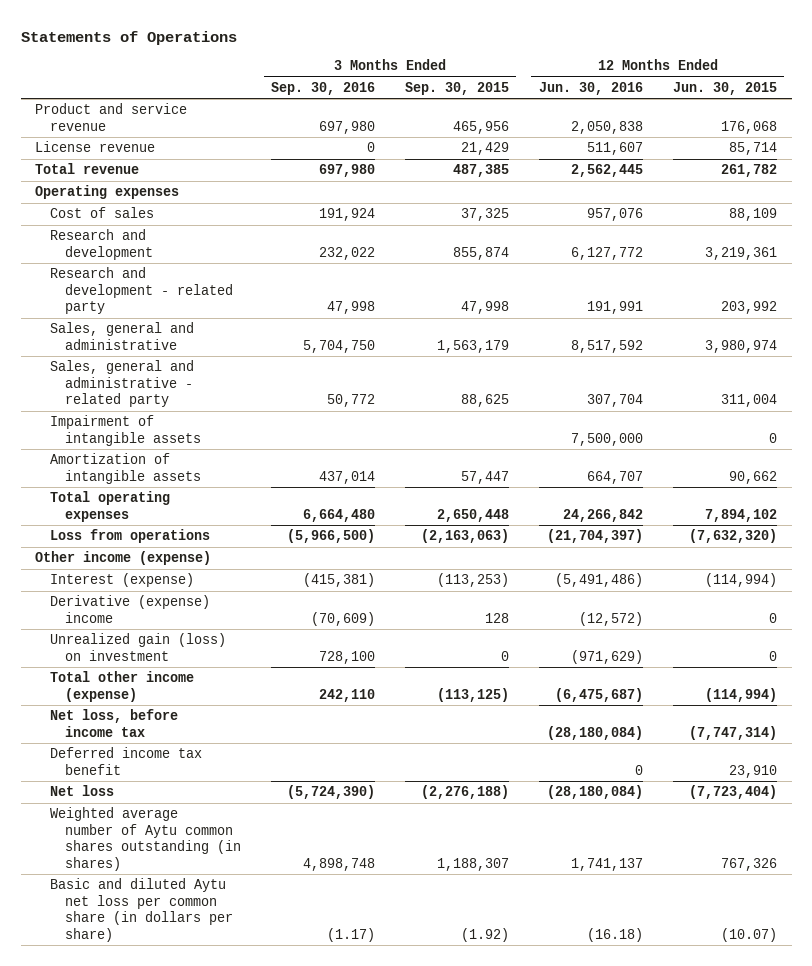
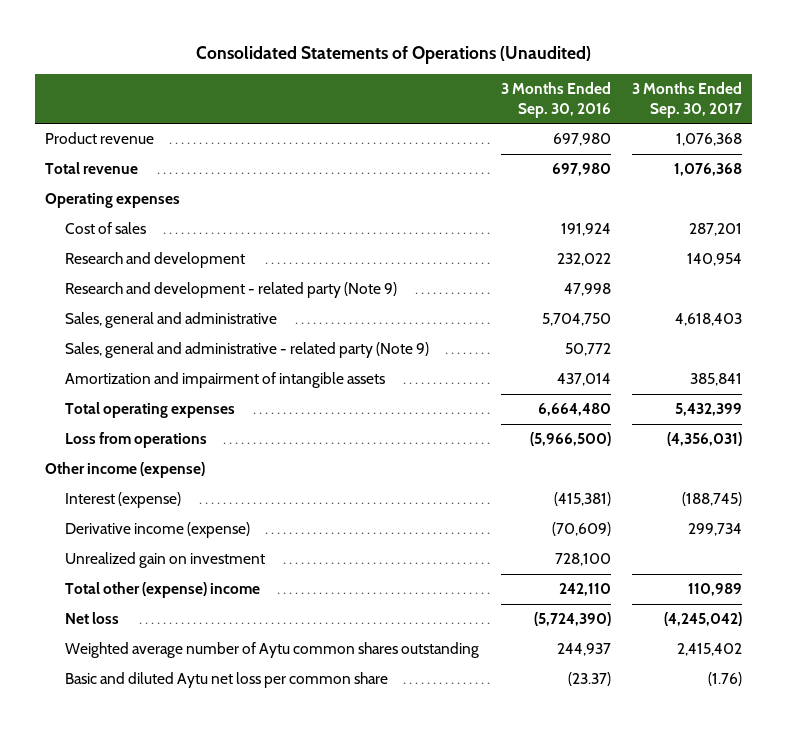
- Statements of Operations
+ Consolidated Statements of Operations (Unaudited)
- | 3 Months Ended Sep. 30, 2016 | 3 Months Ended Sep. 30, 2015 | 12 Months Ended Jun. 30, 2016 | 12 Months Ended Jun. 30, 2015
+ | 3 Months Ended Sep. 30, 2016 | 3 Months Ended Sep. 30, 2017
- Product and service revenue | 697,980 | 465,956 | 2,050,838 | 176,068
- License revenue | 0 | 21,429 | 511,607 | 85,714
+ Product revenue | 697,980 | 1,076,368
- Research and development - related party | 47,998 | 47,998 | 191,991 | 203,992
+ Research and development - related party (Note 9) | 47,998 |
- Sales, general and administrative - related party | 50,772 | 88,625 | 307,704 | 311,004
- Impairment of intangible assets | | | 7,500,000 | 0
- Amortization of intangible assets | 437,014 | 57,447 | 664,707 | 90,662
+ Sales, general and administrative - related party (Note 9) | 50,772 |
+ Amortization and impairment of intangible assets | 437,014 | 385,841
- Derivative (expense) income | (70,609) | 128 | (12,572) | 0
- Unrealized gain (loss) on investment | 728,100 | 0 | (971,629) | 0
- Total other income (expense) | 242,110 | (113,125) | (6,475,687) | (114,994)
- Net loss, before income tax | | | (28,180,084) | (7,747,314)
- Deferred income tax benefit | | | 0 | 23,910
+ Derivative income (expense) | (70,609) | 299,734
+ Unrealized gain on investment | 728,100 |
+ Total other (expense) income | 242,110 | 110,989
- Weighted average number of Aytu common shares outstanding (in shares) | 4,898,748 | 1,188,307 | 1,741,137 | 767,326
- Basic and diluted Aytu net loss per common share (in dollars per share) | (1.17) | (1.92) | (16.18) | (10.07)
+ Weighted average number of Aytu common shares outstanding | 244,937 | 2,415,402
+ Basic and diluted Aytu net loss per common share | (23.37) | (1.76)

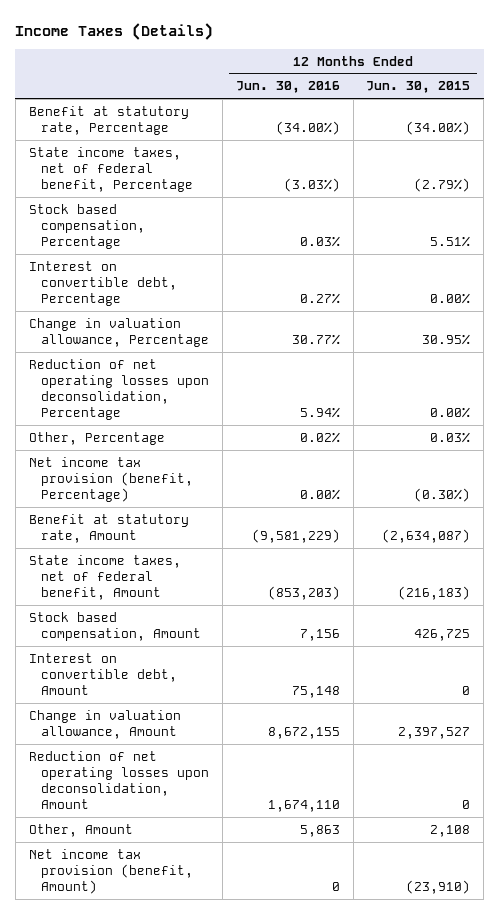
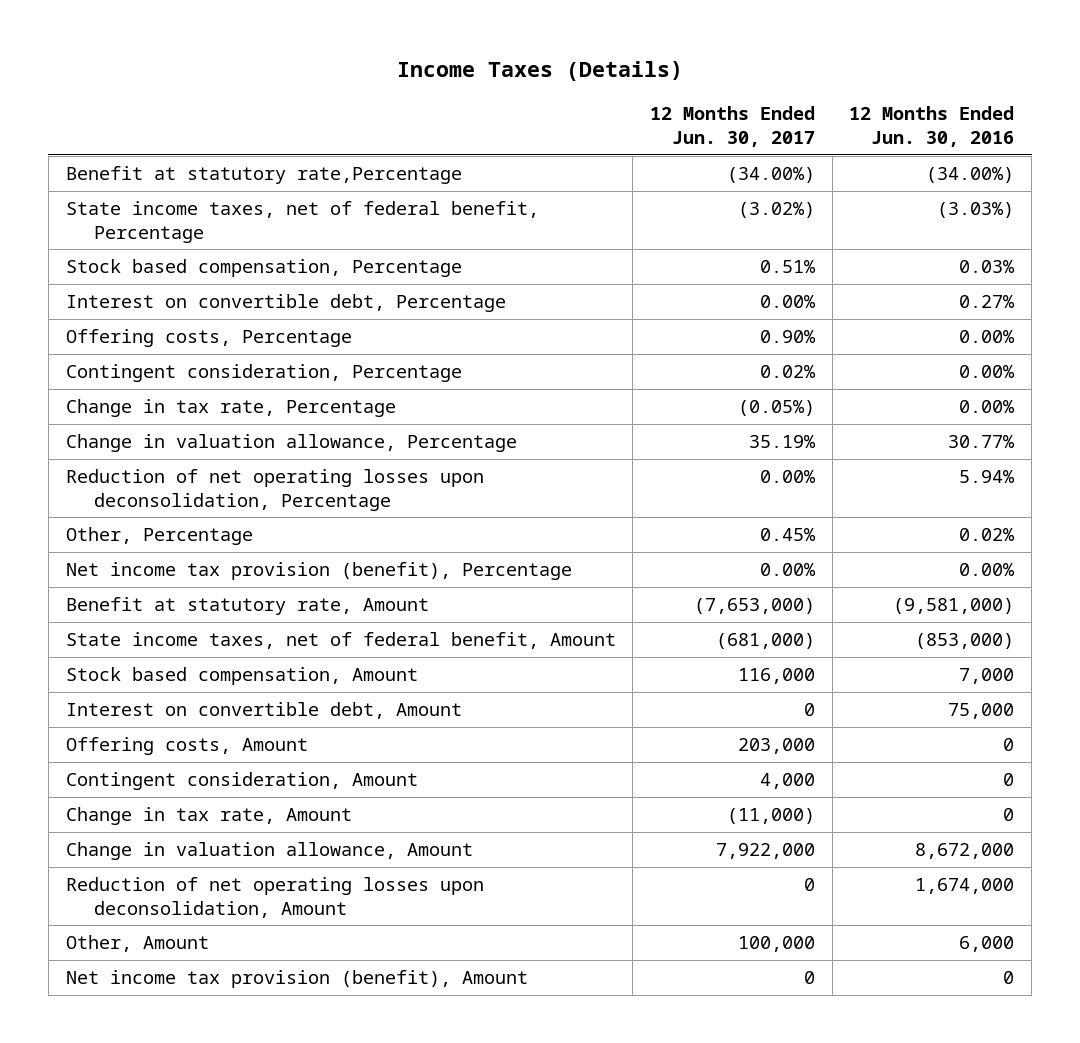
- | 12 Months Ended Jun. 30, 2016 | 12 Months Ended Jun. 30, 2015
+ | 12 Months Ended Jun. 30, 2017 | 12 Months Ended Jun. 30, 2016
- Benefit at statutory rate, Percentage | (34.00%) | (34.00%)
+ Benefit at statutory rate,Percentage | (34.00%) | (34.00%)
+ Offering costs, Percentage | 0.90% | 0.00%
+ Contingent consideration, Percentage | 0.02% | 0.00%
+ Change in tax rate, Percentage | (0.05%) | 0.00%
- Net income tax provision (benefit, Percentage) | 0.00% | (0.30%)
- Benefit at statutory rate, Amount | (9,581,229) | (2,634,087)
- State income taxes, net of federal benefit, Amount | (853,203) | (216,183)
- Stock based compensation, Amount | 7,156 | 426,725
- Interest on convertible debt, Amount | 75,148 | 0
- Change in valuation allowance, Amount | 8,672,155 | 2,397,527
- Reduction of net operating losses upon deconsolidation, Amount | 1,674,110 | 0
- Other, Amount | 5,863 | 2,108
- Net income tax provision (benefit, Amount) | 0 | (23,910)
+ Net income tax provision (benefit), Percentage | 0.00% | 0.00%
+ Benefit at statutory rate, Amount | (7,653,000) | (9,581,000)
+ State income taxes, net of federal benefit, Amount | (681,000) | (853,000)
+ Stock based compensation, Amount | 116,000 | 7,000
+ Interest on convertible debt, Amount | 0 | 75,000
+ Offering costs, Amount | 203,000 | 0
+ Contingent consideration, Amount | 4,000 | 0
+ Change in tax rate, Amount | (11,000) | 0
+ Change in valuation allowance, Amount | 7,922,000 | 8,672,000
+ Reduction of net operating losses upon deconsolidation, Amount | 0 | 1,674,000
+ Other, Amount | 100,000 | 6,000
+ Net income tax provision (benefit), Amount | 0 | 0

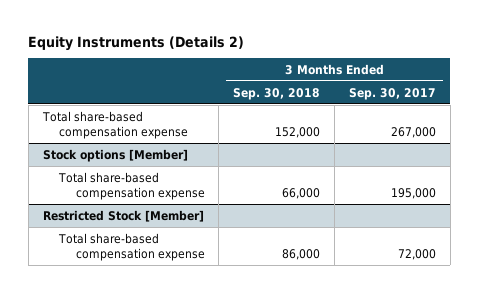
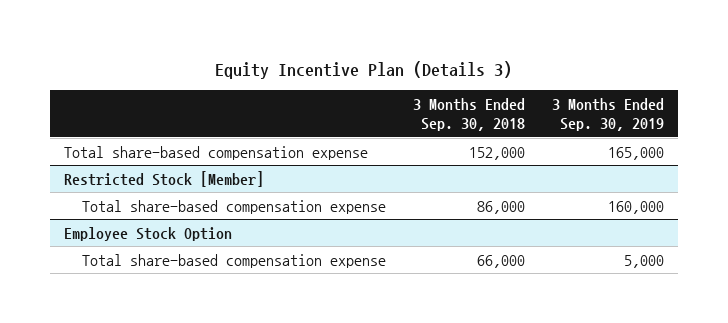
- Equity Instruments (Details 2)
+ Equity Incentive Plan (Details 3)
- | 3 Months Ended Sep. 30, 2018 | 3 Months Ended Sep. 30, 2017
+ | 3 Months Ended Sep. 30, 2018 | 3 Months Ended Sep. 30, 2019
- Stock options [Member]
- Total share-based compensation expense | 66,000 | 195,000
+ Employee Stock Option
+ Total share-based compensation expense | 66,000 | 5,000

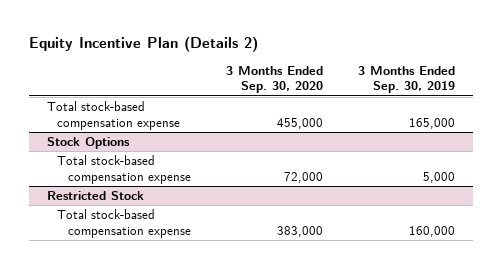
- Equity Incentive Plan (Details 3)
+ Equity Incentive Plan (Details 2)
- | 3 Months Ended Sep. 30, 2018 | 3 Months Ended Sep. 30, 2019
+ | 3 Months Ended Sep. 30, 2020 | 3 Months Ended Sep. 30, 2019
- Total share-based compensation expense | 152,000 | 165,000
- Restricted Stock [Member]
- Total share-based compensation expense | 86,000 | 160,000
- Employee Stock Option
- Total share-based compensation expense | 66,000 | 5,000
+ Total stock-based compensation expense | 455,000 | 165,000
+ Stock Options
+ Total stock-based compensation expense | 72,000 | 5,000
+ Restricted Stock
+ Total stock-based compensation expense | 383,000 | 160,000

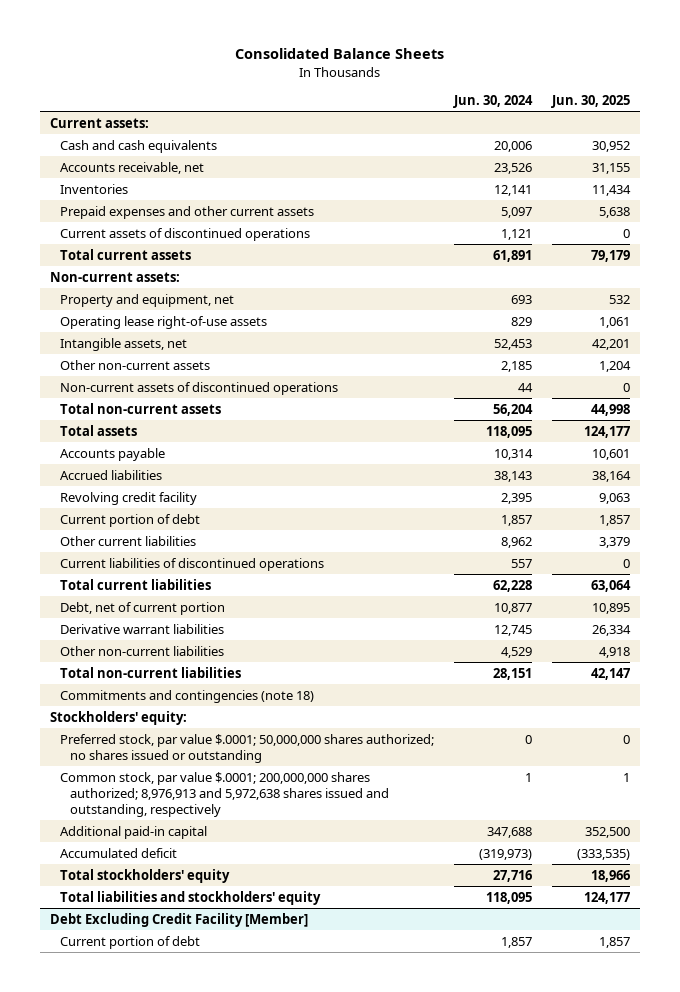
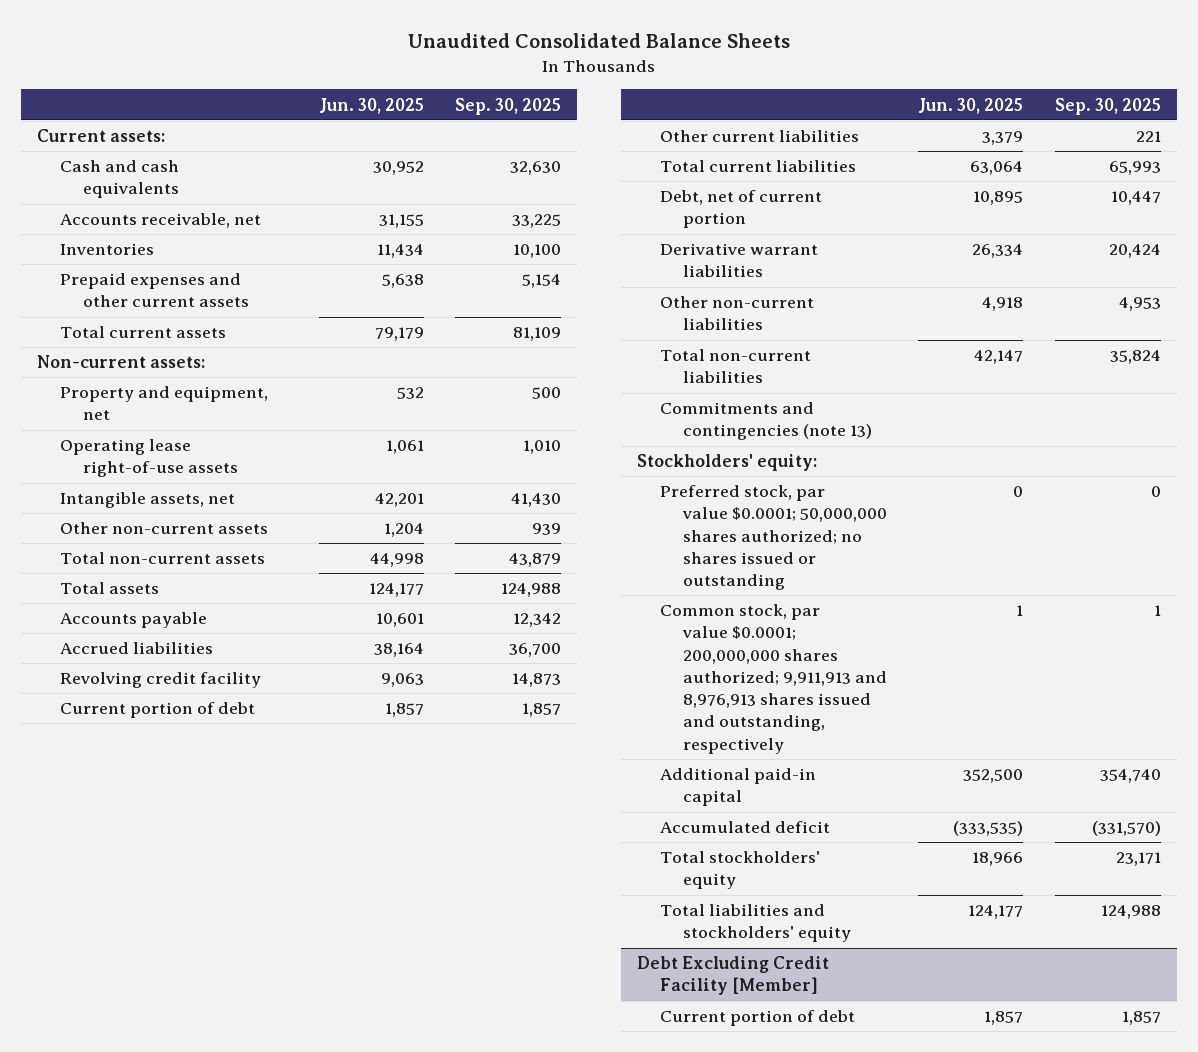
- Consolidated Balance Sheets
+ Unaudited Consolidated Balance Sheets
- | Jun. 30, 2024 | Jun. 30, 2025
+ | Jun. 30, 2025 | Sep. 30, 2025
- Current assets of discontinued operations | 1,121 | 0
- Non-current assets of discontinued operations | 44 | 0
- Current liabilities of discontinued operations | 557 | 0
- Commitments and contingencies (note 18)
+ Commitments and contingencies (note 13)
- Preferred stock, par value $.0001; 50,000,000 shares authorized; no shares issued or outstanding | 0 | 0
- Common stock, par value $.0001; 200,000,000 shares authorized; 8,976,913 and 5,972,638 shares issued and outstanding, respectively | 1 | 1
+ Preferred stock, par value $0.0001; 50,000,000 shares authorized; no shares issued or outstanding | 0 | 0
+ Common stock, par value $0.0001; 200,000,000 shares authorized; 9,911,913 and 8,976,913 shares issued and outstanding, respectively | 1 | 1

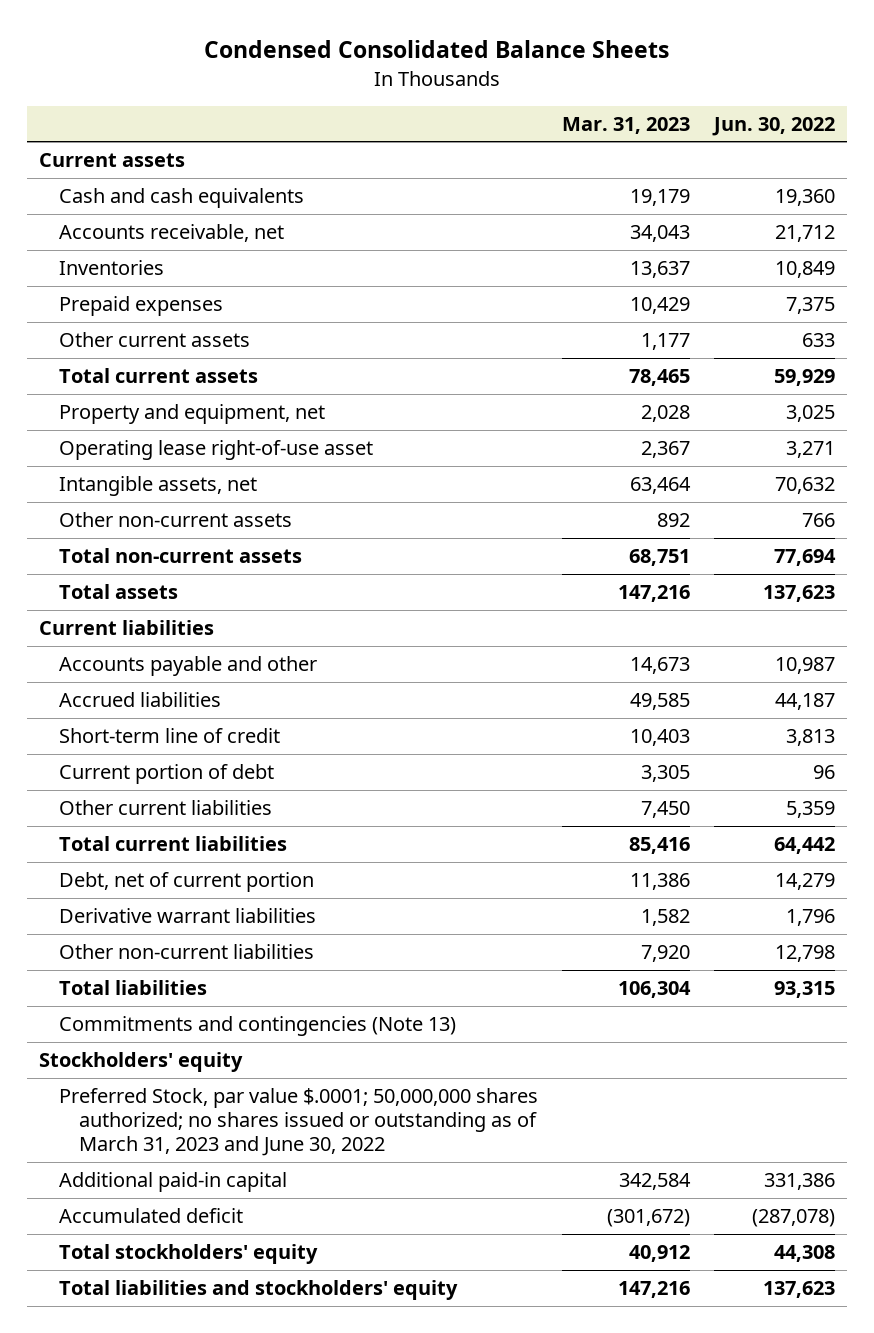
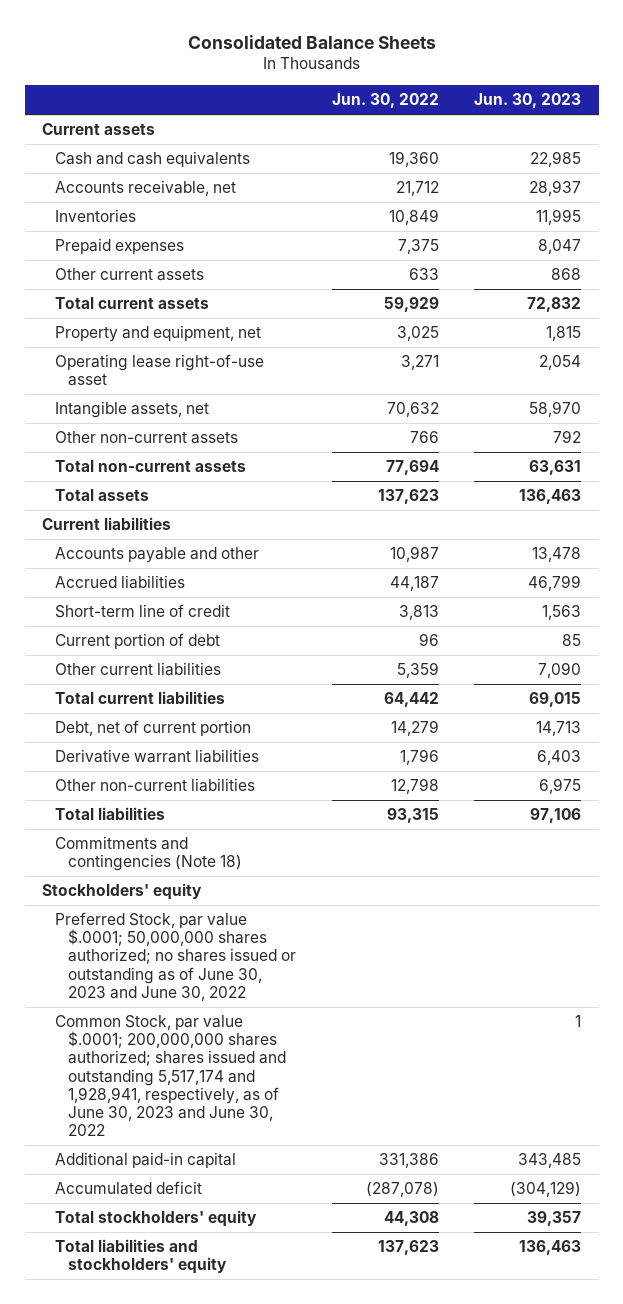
- Condensed Consolidated Balance Sheets
+ Consolidated Balance Sheets
- | Mar. 31, 2023 | Jun. 30, 2022
+ | Jun. 30, 2022 | Jun. 30, 2023
- Commitments and contingencies (Note 13)
+ Commitments and contingencies (Note 18)
- Preferred Stock, par value $.0001; 50,000,000 shares authorized; no shares issued or outstanding as of March 31, 2023 and June 30, 2022
+ Preferred Stock, par value $.0001; 50,000,000 shares authorized; no shares issued or outstanding as of June 30, 2023 and June 30, 2022
+ Common Stock, par value $.0001; 200,000,000 shares authorized; shares issued and outstanding 5,517,174 and 1,928,941, respectively, as of June 30, 2023 and June 30, 2022 | | 1

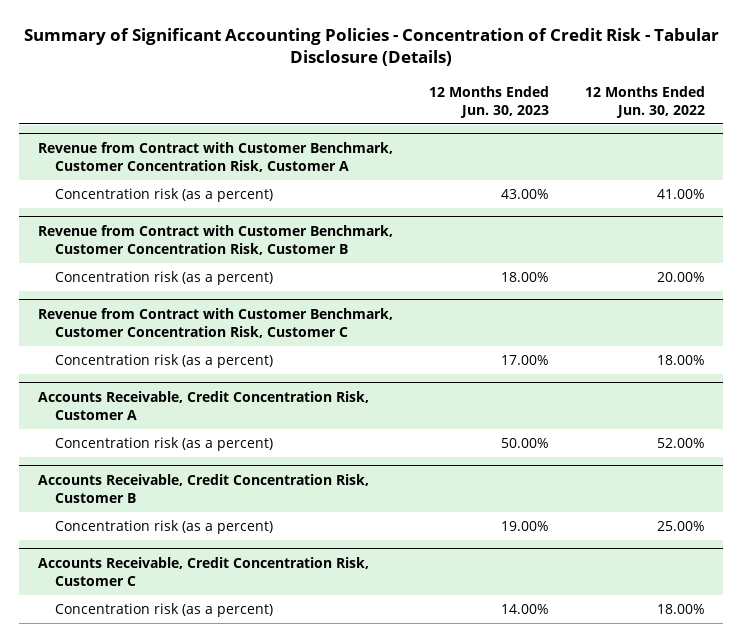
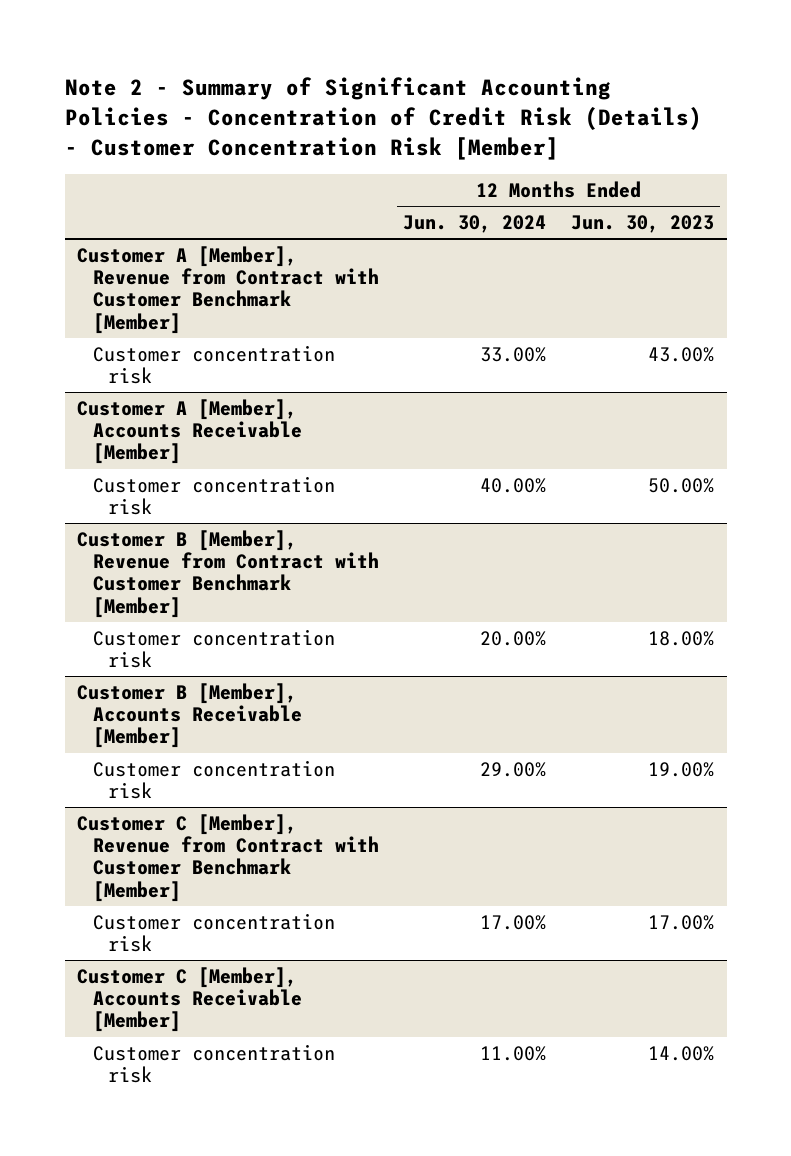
- Summary of Significant Accounting Policies - Concentration of Credit Risk - Tabular Disclosure (Details)
+ Note 2 - Summary of Significant Accounting Policies - Concentration of Credit Risk (Details) - Customer Concentration Risk [Member]
- | 12 Months Ended Jun. 30, 2023 | 12 Months Ended Jun. 30, 2022
+ | 12 Months Ended Jun. 30, 2024 | 12 Months Ended Jun. 30, 2023
- Revenue from Contract with Customer Benchmark, Customer Concentration Risk, Customer A
- Concentration risk (as a percent) | 43.00% | 41.00%
- Revenue from Contract with Customer Benchmark, Customer Concentration Risk, Customer B
- Concentration risk (as a percent) | 18.00% | 20.00%
- Revenue from Contract with Customer Benchmark, Customer Concentration Risk, Customer C
- Concentration risk (as a percent) | 17.00% | 18.00%
- Accounts Receivable, Credit Concentration Risk, Customer A
- Concentration risk (as a percent) | 50.00% | 52.00%
- Accounts Receivable, Credit Concentration Risk, Customer B
- Concentration risk (as a percent) | 19.00% | 25.00%
- Accounts Receivable, Credit Concentration Risk, Customer C
- Concentration risk (as a percent) | 14.00% | 18.00%
+ Customer A [Member], Revenue from Contract with Customer Benchmark [Member]
+ Customer concentration risk | 33.00% | 43.00%
+ Customer A [Member], Accounts Receivable [Member]
+ Customer concentration risk | 40.00% | 50.00%
+ Customer B [Member], Revenue from Contract with Customer Benchmark [Member]
+ Customer concentration risk | 20.00% | 18.00%
+ Customer B [Member], Accounts Receivable [Member]
+ Customer concentration risk | 29.00% | 19.00%
+ Customer C [Member], Revenue from Contract with Customer Benchmark [Member]
+ Customer concentration risk | 17.00% | 17.00%
+ Customer C [Member], Accounts Receivable [Member]
+ Customer concentration risk | 11.00% | 14.00%

